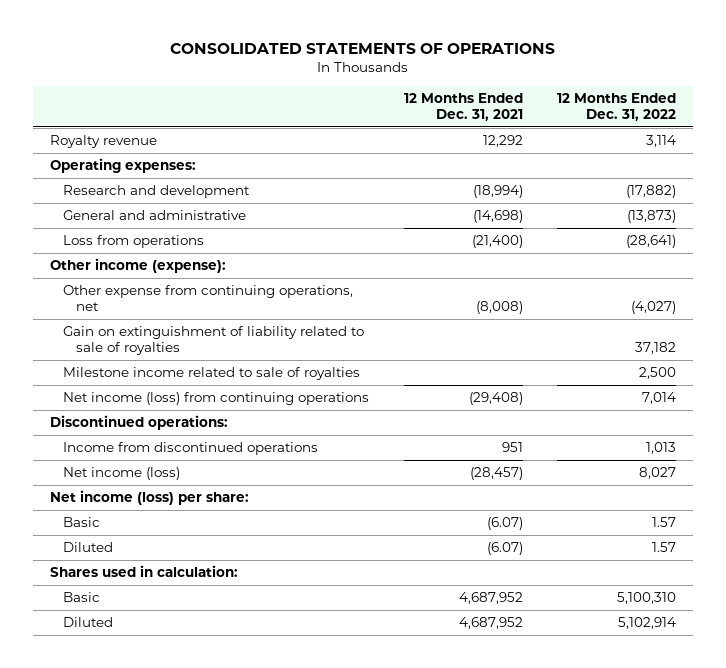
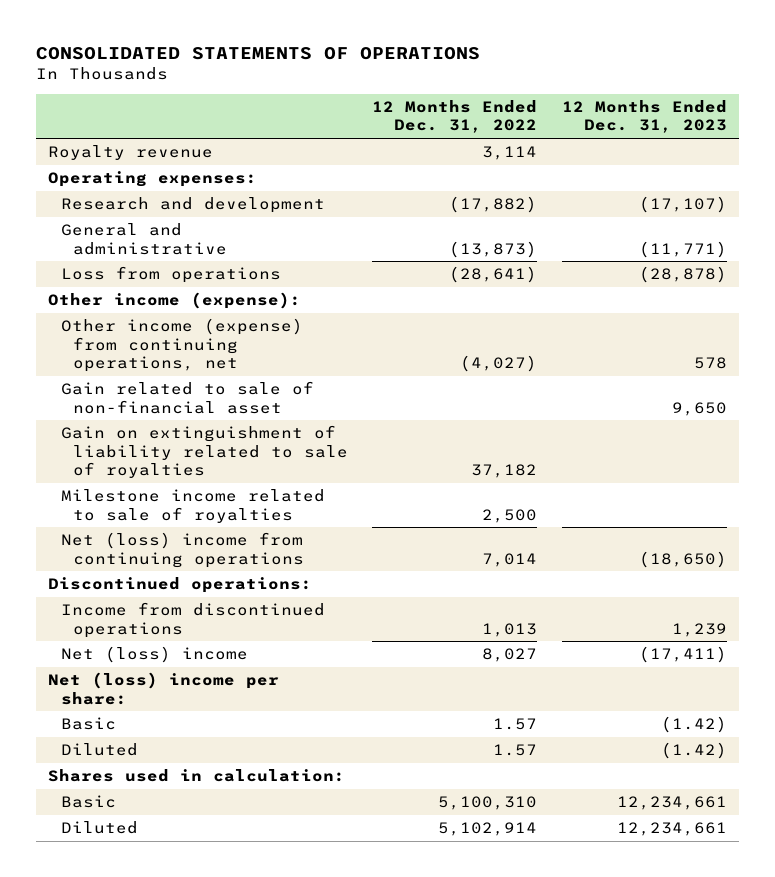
- | 12 Months Ended Dec. 31, 2021 | 12 Months Ended Dec. 31, 2022
+ | 12 Months Ended Dec. 31, 2022 | 12 Months Ended Dec. 31, 2023
- Other expense from continuing operations, net | (8,008) | (4,027)
+ Other income (expense) from continuing operations, net | (4,027) | 578
+ Gain related to sale of non-financial asset | | 9,650
- Net income (loss) from continuing operations | (29,408) | 7,014
+ Net (loss) income from continuing operations | 7,014 | (18,650)
- Net income (loss) | (28,457) | 8,027
- Net income (loss) per share:
+ Net (loss) income | 8,027 | (17,411)
+ Net (loss) income per share:

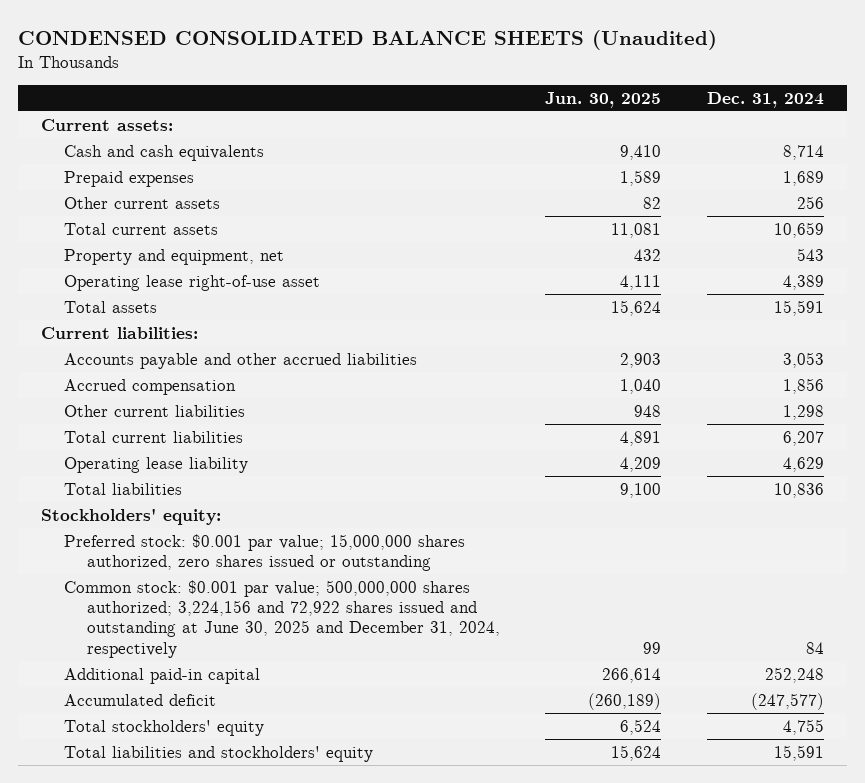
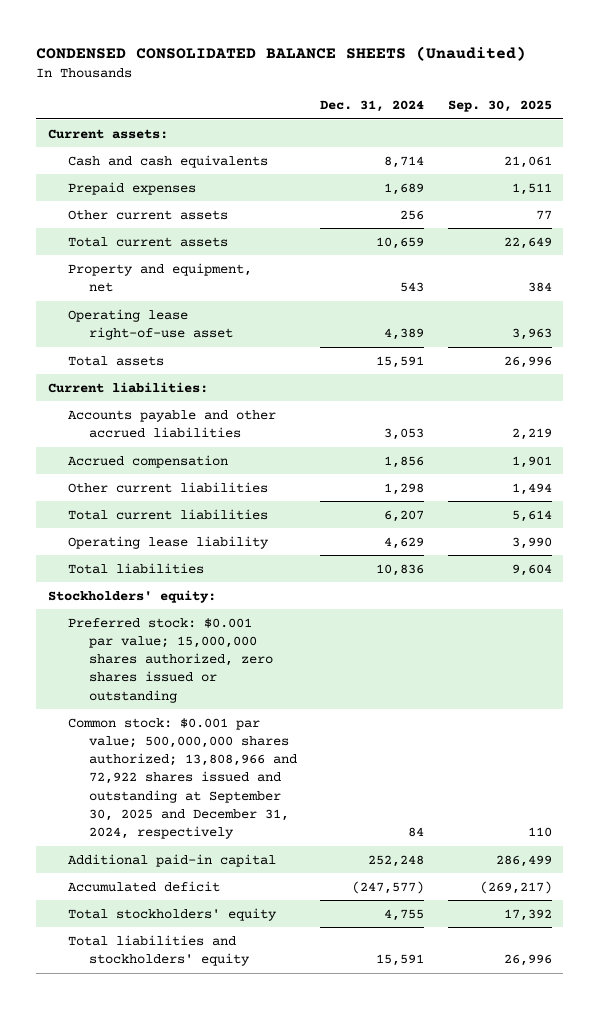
- | Jun. 30, 2025 | Dec. 31, 2024
+ | Dec. 31, 2024 | Sep. 30, 2025
- Common stock: $0.001 par value; 500,000,000 shares authorized; 3,224,156 and 72,922 shares issued and outstanding at June 30, 2025 and December 31, 2024, respectively | 99 | 84
+ Common stock: $0.001 par value; 500,000,000 shares authorized; 13,808,966 and 72,922 shares issued and outstanding at September 30, 2025 and December 31, 2024, respectively | 84 | 110

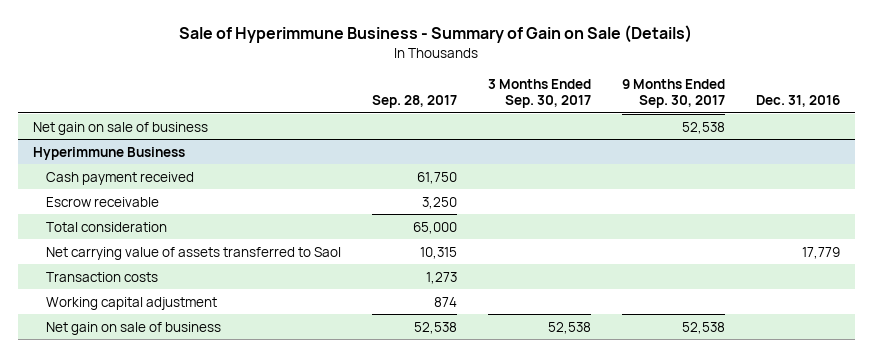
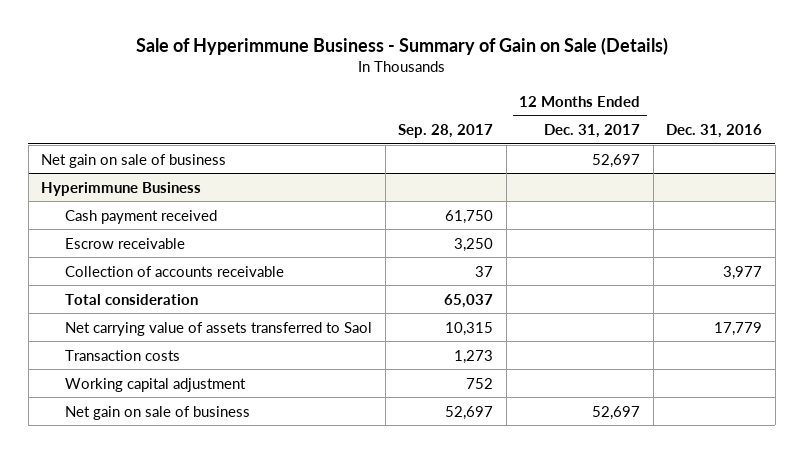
- | Sep. 28, 2017 | 3 Months Ended Sep. 30, 2017 | 9 Months Ended Sep. 30, 2017 | Dec. 31, 2016
+ | Sep. 28, 2017 | 12 Months Ended Dec. 31, 2017 | Dec. 31, 2016
@ Hyperimmune Business
- Total consideration | 65,000 | | |
+ Collection of accounts receivable | 37 | | 3,977
+ Total consideration | 65,037 | |
- Working capital adjustment | 874 | | |
- Net gain on sale of business | 52,538 | 52,538 | 52,538 |
+ Working capital adjustment | 752 | |
+ Net gain on sale of business | 52,697 | 52,697 |

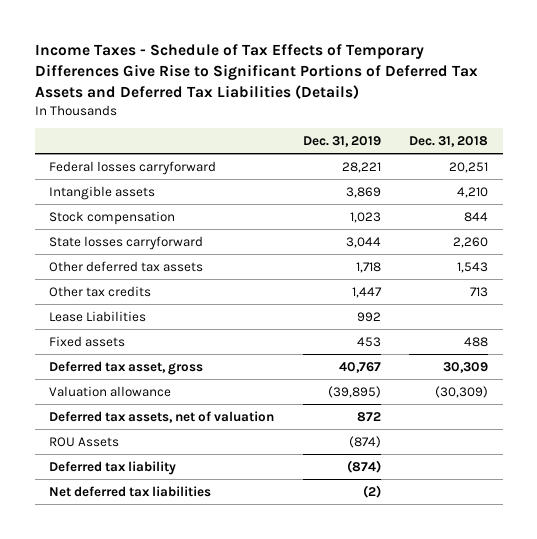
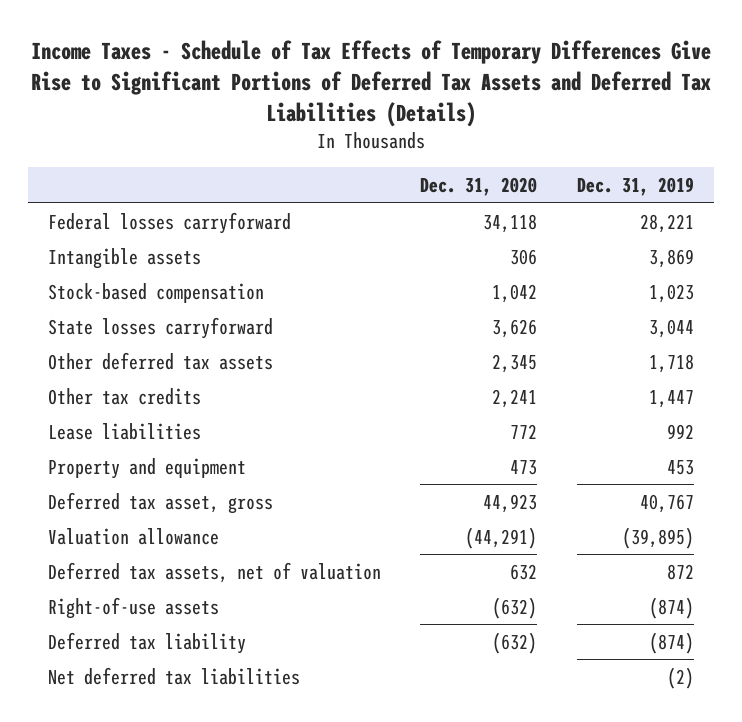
- | Dec. 31, 2019 | Dec. 31, 2018
+ | Dec. 31, 2020 | Dec. 31, 2019
- Stock compensation | 1,023 | 844
+ Stock-based compensation | 1,042 | 1,023
- Lease Liabilities | 992 |
- Fixed assets | 453 | 488
+ Lease liabilities | 772 | 992
+ Property and equipment | 473 | 453
- ROU Assets | (874) |
+ Right-of-use assets | (632) | (874)

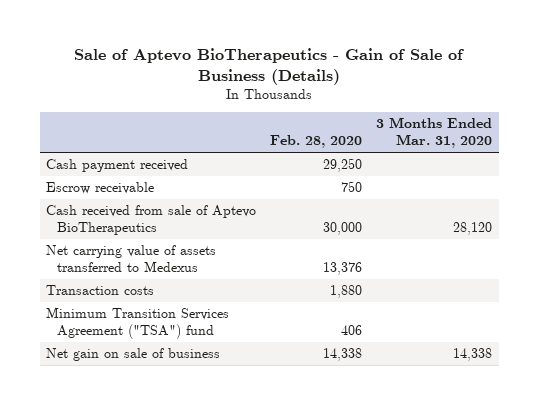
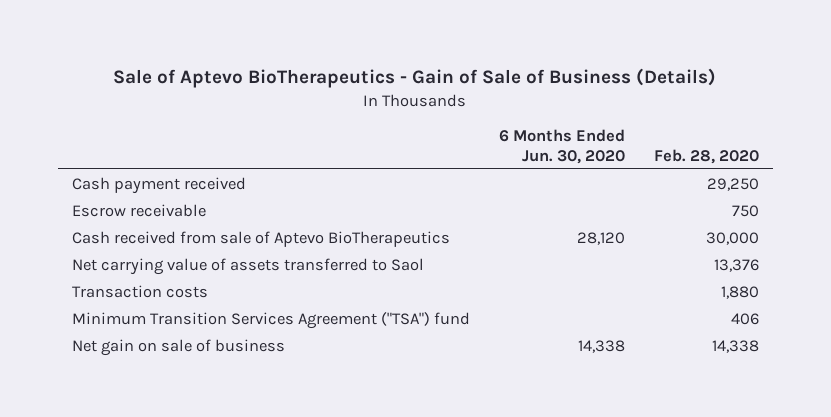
- | Feb. 28, 2020 | 3 Months Ended Mar. 31, 2020
+ | 6 Months Ended Jun. 30, 2020 | Feb. 28, 2020
- Net carrying value of assets transferred to Medexus | 13,376 |
+ Net carrying value of assets transferred to Saol | | 13,376

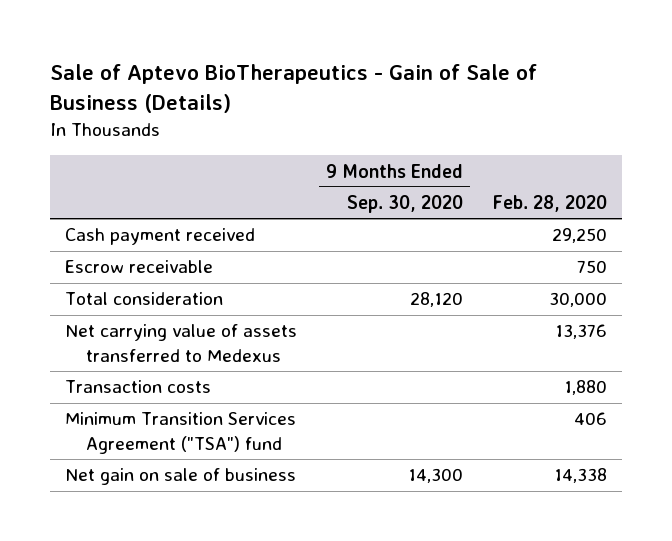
- | 6 Months Ended Jun. 30, 2020 | Feb. 28, 2020
+ | 9 Months Ended Sep. 30, 2020 | Feb. 28, 2020
- Cash received from sale of Aptevo BioTherapeutics | 28,120 | 30,000
- Net carrying value of assets transferred to Saol | | 13,376
+ Total consideration | 28,120 | 30,000
+ Net carrying value of assets transferred to Medexus | | 13,376

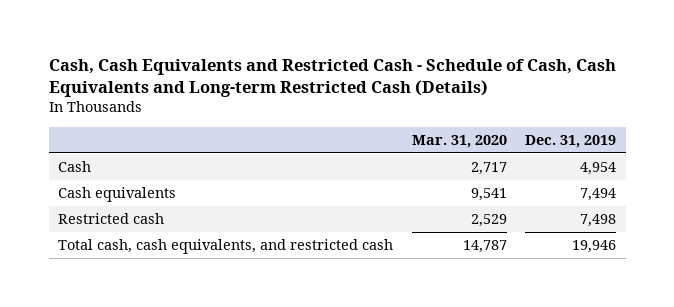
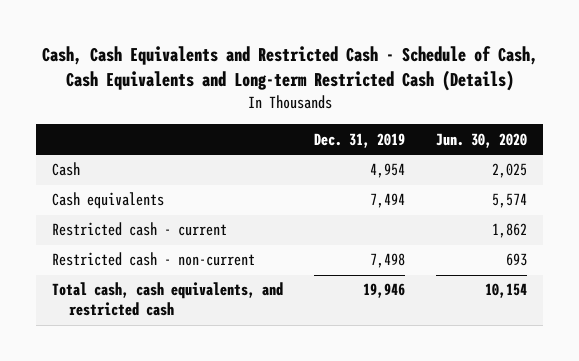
- | Mar. 31, 2020 | Dec. 31, 2019
+ | Dec. 31, 2019 | Jun. 30, 2020
- Restricted cash | 2,529 | 7,498
+ Restricted cash - current | | 1,862
+ Restricted cash - non-current | 7,498 | 693

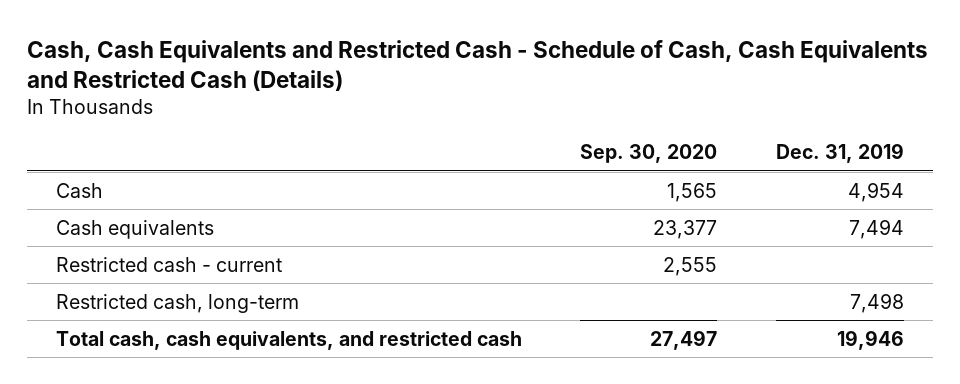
- Cash, Cash Equivalents and Restricted Cash - Schedule of Cash, Cash Equivalents and Long-term Restricted Cash (Details)
+ Cash, Cash Equivalents and Restricted Cash - Schedule of Cash, Cash Equivalents and Restricted Cash (Details)
- | Dec. 31, 2019 | Jun. 30, 2020
+ | Sep. 30, 2020 | Dec. 31, 2019
- Restricted cash - non-current | 7,498 | 693
+ Restricted cash, long-term | | 7,498

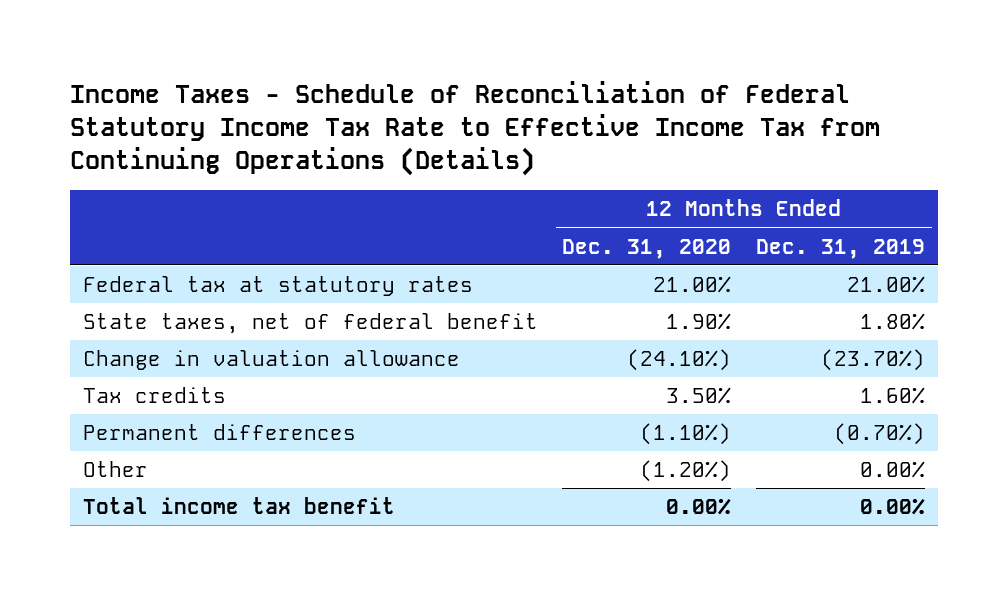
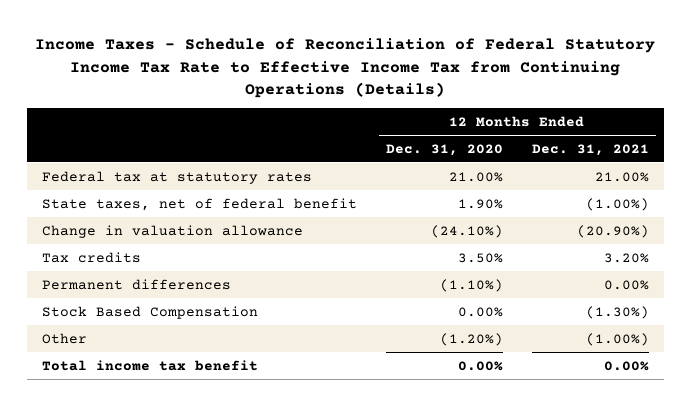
- | 12 Months Ended Dec. 31, 2020 | 12 Months Ended Dec. 31, 2019
+ | 12 Months Ended Dec. 31, 2020 | 12 Months Ended Dec. 31, 2021
+ Stock Based Compensation | 0.00% | (1.30%)

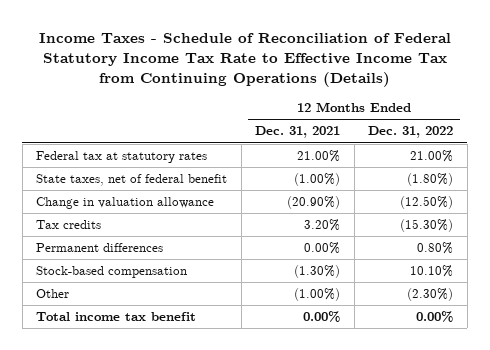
- | 12 Months Ended Dec. 31, 2020 | 12 Months Ended Dec. 31, 2021
+ | 12 Months Ended Dec. 31, 2021 | 12 Months Ended Dec. 31, 2022
- Stock Based Compensation | 0.00% | (1.30%)
+ Stock-based compensation | (1.30%) | 10.10%

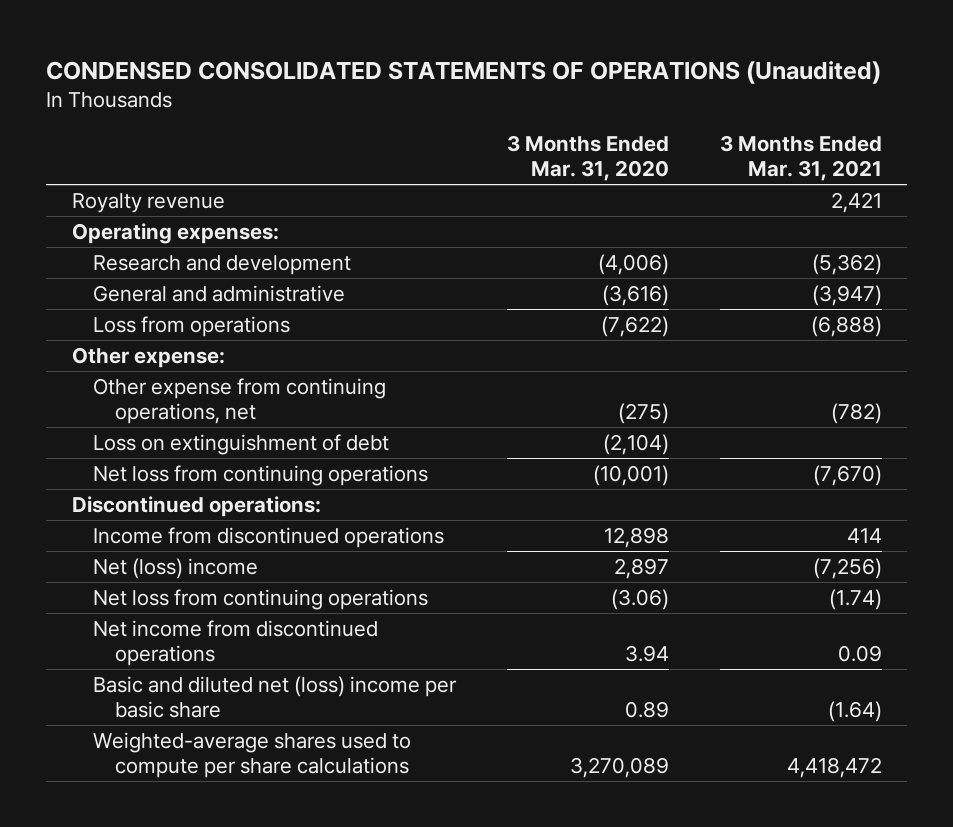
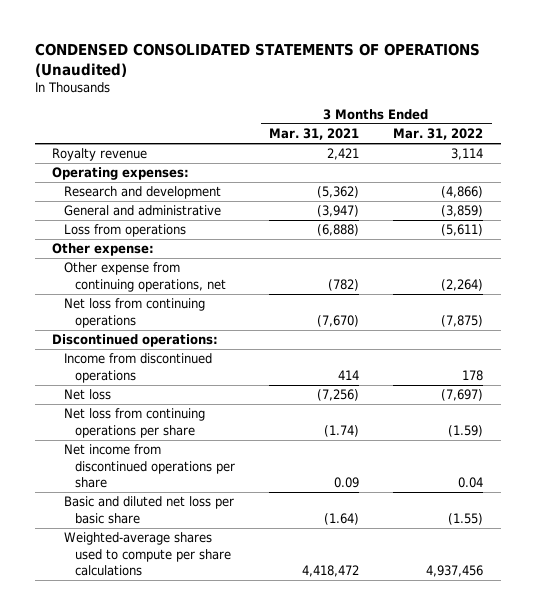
- | 3 Months Ended Mar. 31, 2020 | 3 Months Ended Mar. 31, 2021
+ | 3 Months Ended Mar. 31, 2021 | 3 Months Ended Mar. 31, 2022
- Loss on extinguishment of debt | (2,104) |
- Net (loss) income | 2,897 | (7,256)
- Net loss from continuing operations | (3.06) | (1.74)
- Net income from discontinued operations | 3.94 | 0.09
- Basic and diluted net (loss) income per basic share | 0.89 | (1.64)
+ Net loss | (7,256) | (7,697)
+ Net loss from continuing operations per share | (1.74) | (1.59)
+ Net income from discontinued operations per share | 0.09 | 0.04
+ Basic and diluted net loss per basic share | (1.64) | (1.55)

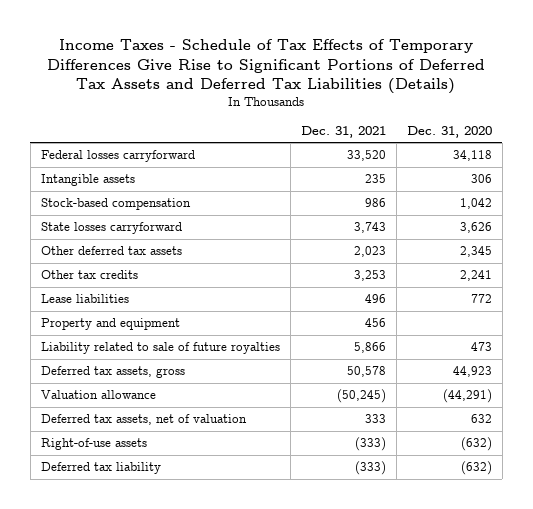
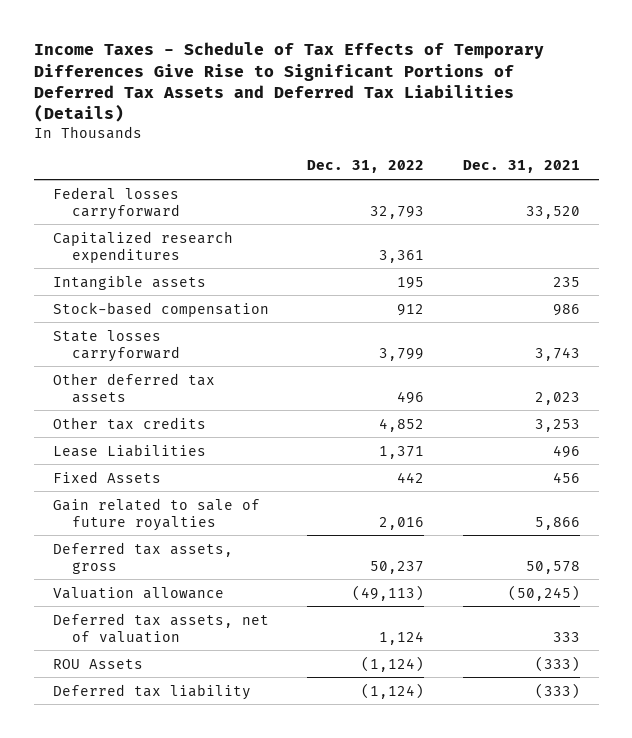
- | Dec. 31, 2021 | Dec. 31, 2020
+ | Dec. 31, 2022 | Dec. 31, 2021
+ Capitalized research expenditures | 3,361 |
- Lease liabilities | 496 | 772
- Property and equipment | 456 |
- Liability related to sale of future royalties | 5,866 | 473
+ Lease Liabilities | 1,371 | 496
+ Fixed Assets | 442 | 456
+ Gain related to sale of future royalties | 2,016 | 5,866
- Right-of-use assets | (333) | (632)
+ ROU Assets | (1,124) | (333)

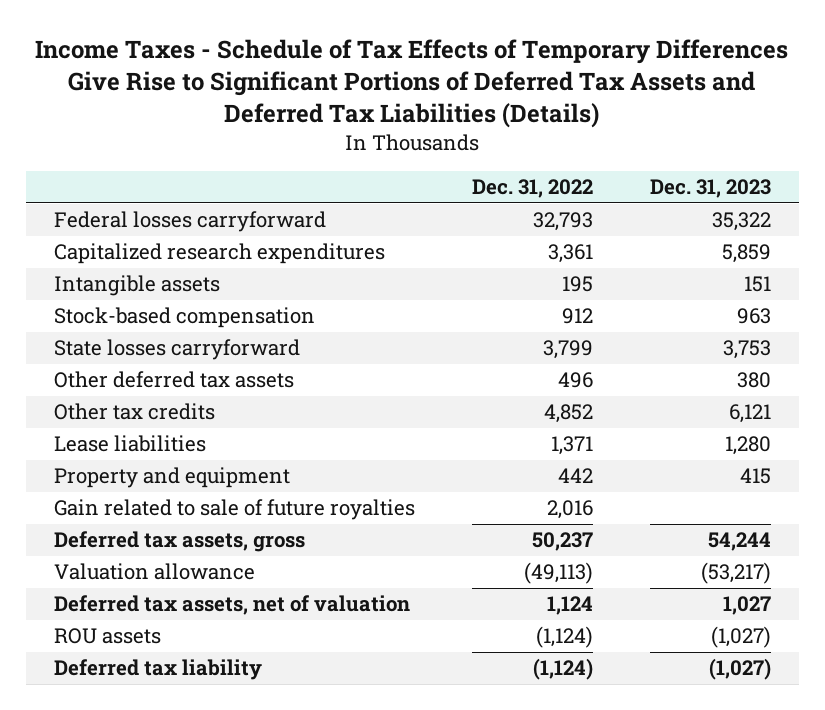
- | Dec. 31, 2022 | Dec. 31, 2021
+ | Dec. 31, 2022 | Dec. 31, 2023
- Lease Liabilities | 1,371 | 496
- Fixed Assets | 442 | 456
+ Lease liabilities | 1,371 | 1,280
+ Property and equipment | 442 | 415
- ROU Assets | (1,124) | (333)
+ ROU assets | (1,124) | (1,027)

